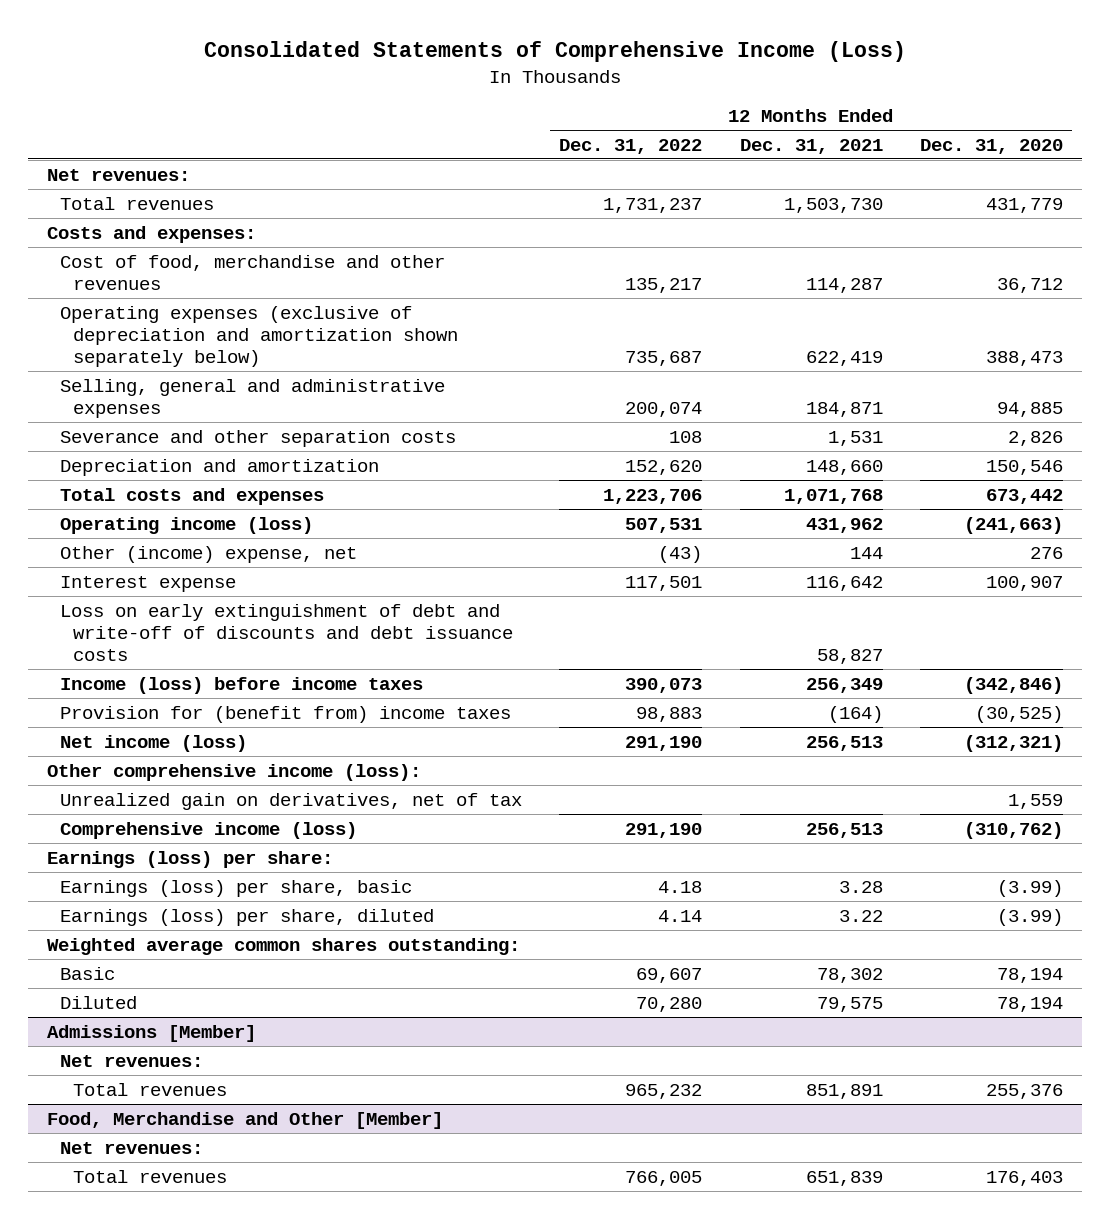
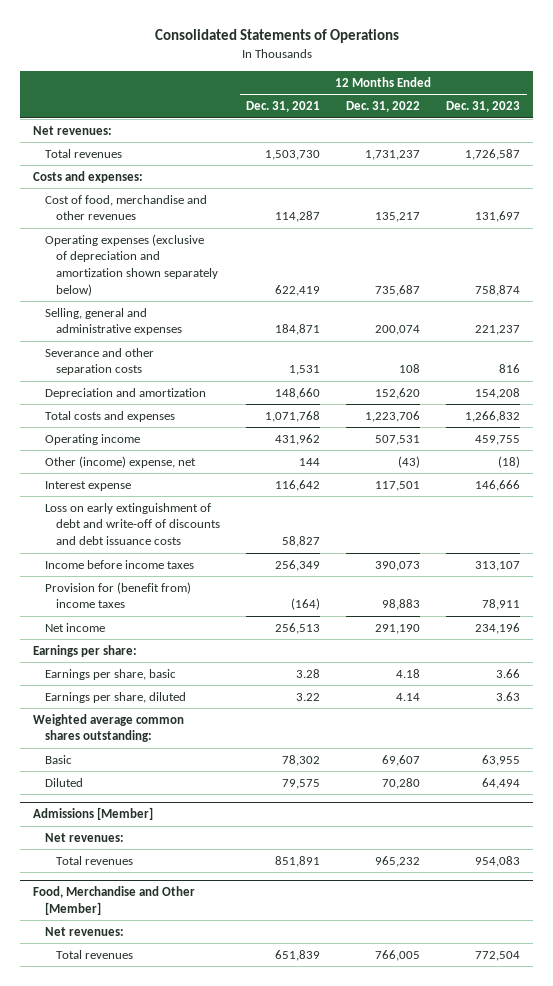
- Consolidated Statements of Comprehensive Income (Loss)
+ Consolidated Statements of Operations
- | 12 Months Ended Dec. 31, 2022 | 12 Months Ended Dec. 31, 2021 | 12 Months Ended Dec. 31, 2020
+ | 12 Months Ended Dec. 31, 2021 | 12 Months Ended Dec. 31, 2022 | 12 Months Ended Dec. 31, 2023
- Operating income (loss) | 507,531 | 431,962 | (241,663)
+ Operating income | 431,962 | 507,531 | 459,755
- Income (loss) before income taxes | 390,073 | 256,349 | (342,846)
+ Income before income taxes | 256,349 | 390,073 | 313,107
- Net income (loss) | 291,190 | 256,513 | (312,321)
- Other comprehensive income (loss):
- Unrealized gain on derivatives, net of tax | | | 1,559
- Comprehensive income (loss) | 291,190 | 256,513 | (310,762)
- Earnings (loss) per share:
- Earnings (loss) per share, basic | 4.18 | 3.28 | (3.99)
- Earnings (loss) per share, diluted | 4.14 | 3.22 | (3.99)
+ Net income | 256,513 | 291,190 | 234,196
+ Earnings per share:
+ Earnings per share, basic | 3.28 | 4.18 | 3.66
+ Earnings per share, diluted | 3.22 | 4.14 | 3.63

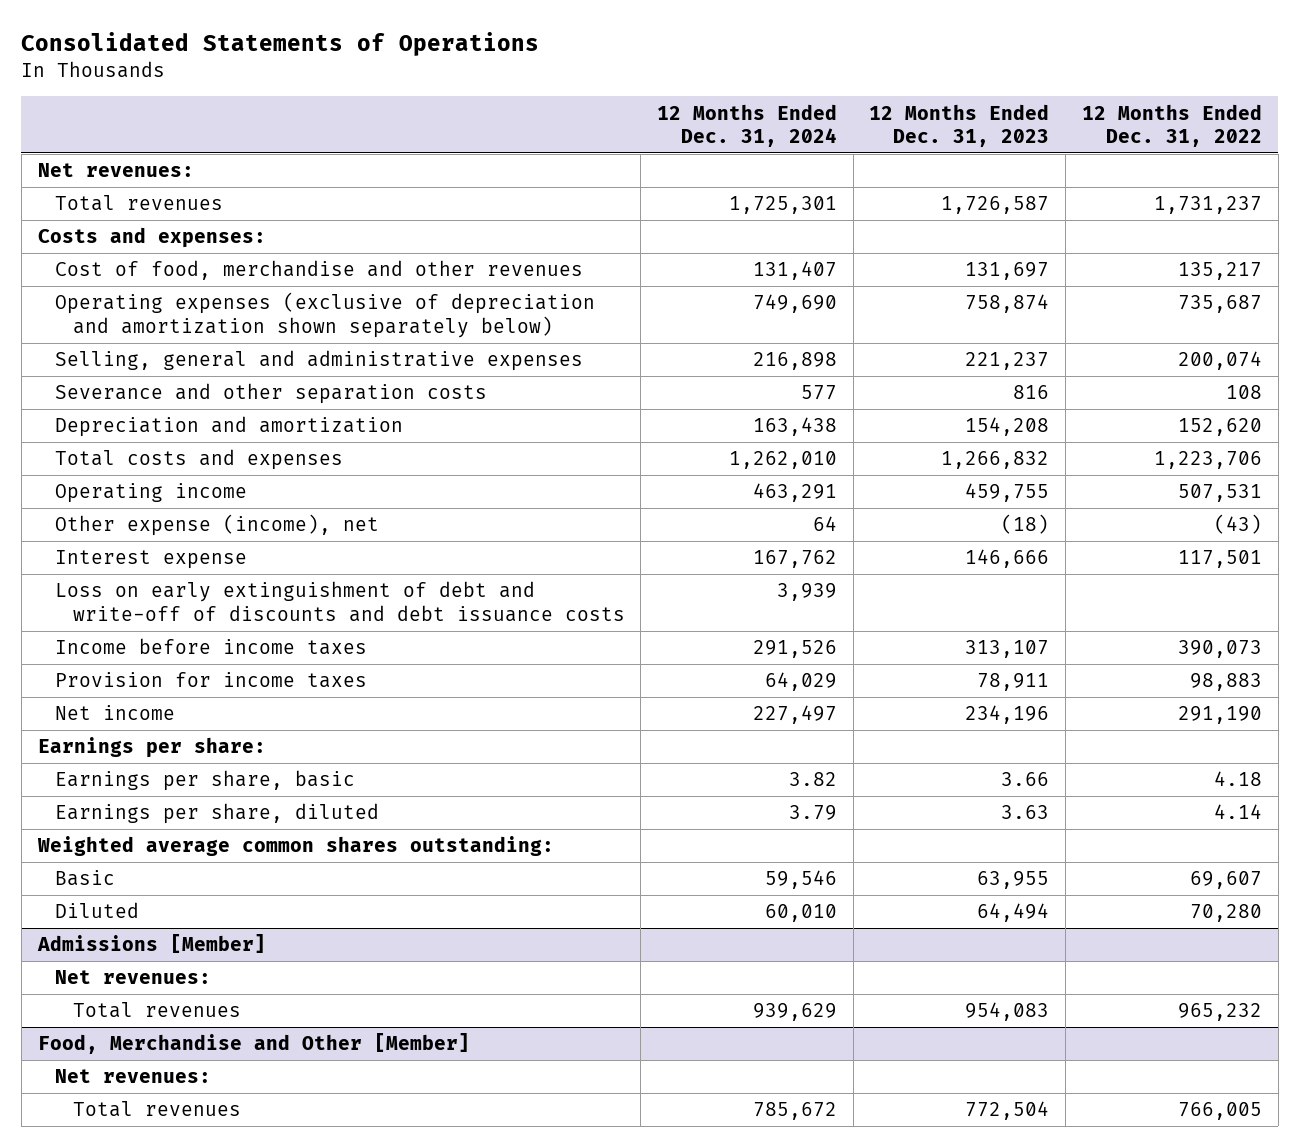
- | 12 Months Ended Dec. 31, 2021 | 12 Months Ended Dec. 31, 2022 | 12 Months Ended Dec. 31, 2023
+ | 12 Months Ended Dec. 31, 2024 | 12 Months Ended Dec. 31, 2023 | 12 Months Ended Dec. 31, 2022
- Other (income) expense, net | 144 | (43) | (18)
+ Other expense (income), net | 64 | (18) | (43)
- Provision for (benefit from) income taxes | (164) | 98,883 | 78,911
+ Provision for income taxes | 64,029 | 78,911 | 98,883

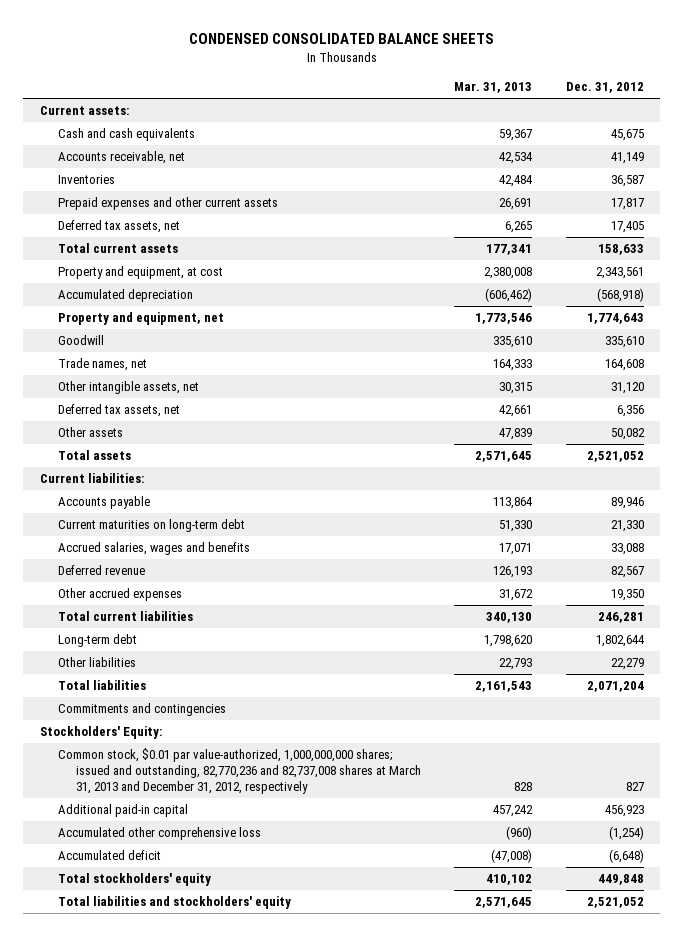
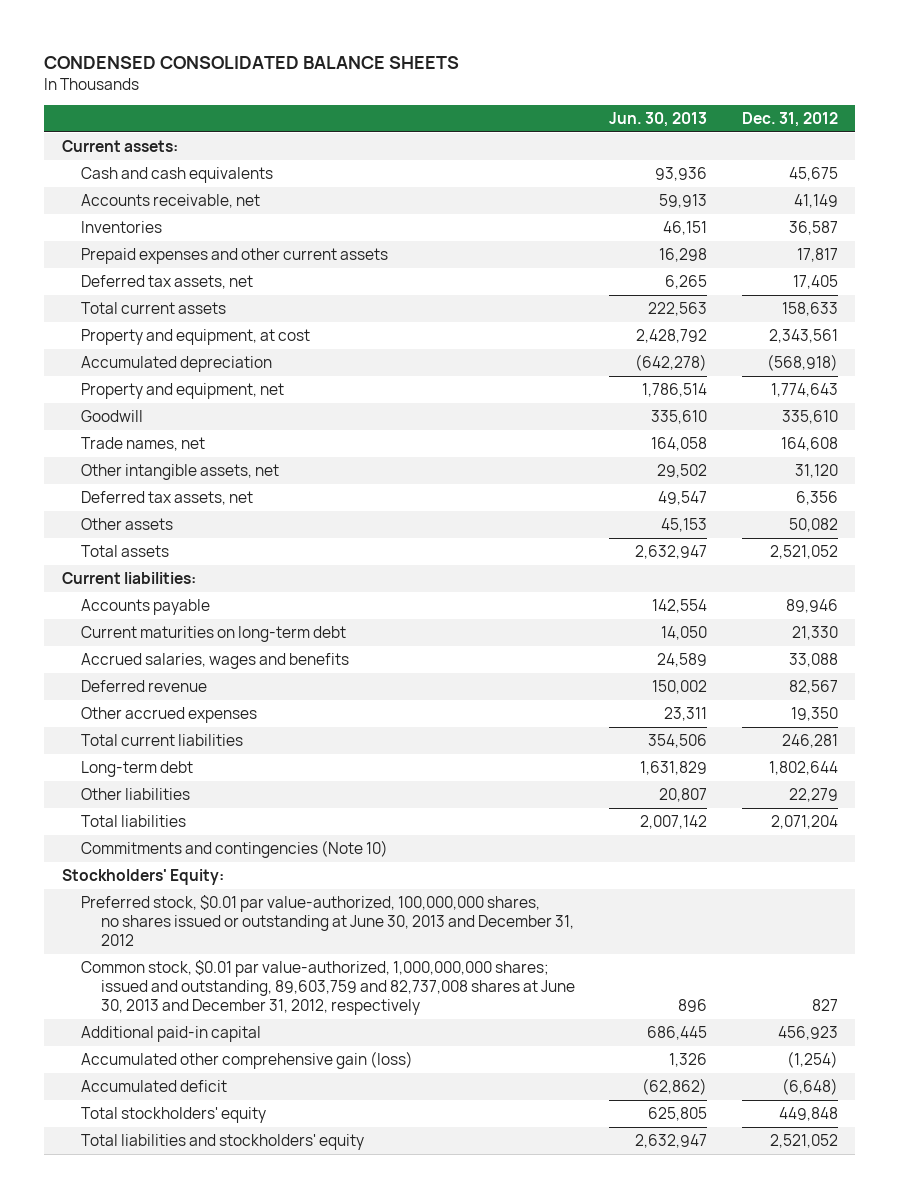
- | Mar. 31, 2013 | Dec. 31, 2012
+ | Jun. 30, 2013 | Dec. 31, 2012
- Commitments and contingencies
+ Commitments and contingencies (Note 10)
- Common stock, $0.01 par value-authorized, 1,000,000,000 shares; issued and outstanding, 82,770,236 and 82,737,008 shares at March 31, 2013 and December 31, 2012, respectively | 828 | 827
+ Preferred stock, $0.01 par value-authorized, 100,000,000 shares, no shares issued or outstanding at June 30, 2013 and December 31, 2012
+ Common stock, $0.01 par value-authorized, 1,000,000,000 shares; issued and outstanding, 89,603,759 and 82,737,008 shares at June 30, 2013 and December 31, 2012, respectively | 896 | 827
- Accumulated other comprehensive loss | (960) | (1,254)
+ Accumulated other comprehensive gain (loss) | 1,326 | (1,254)

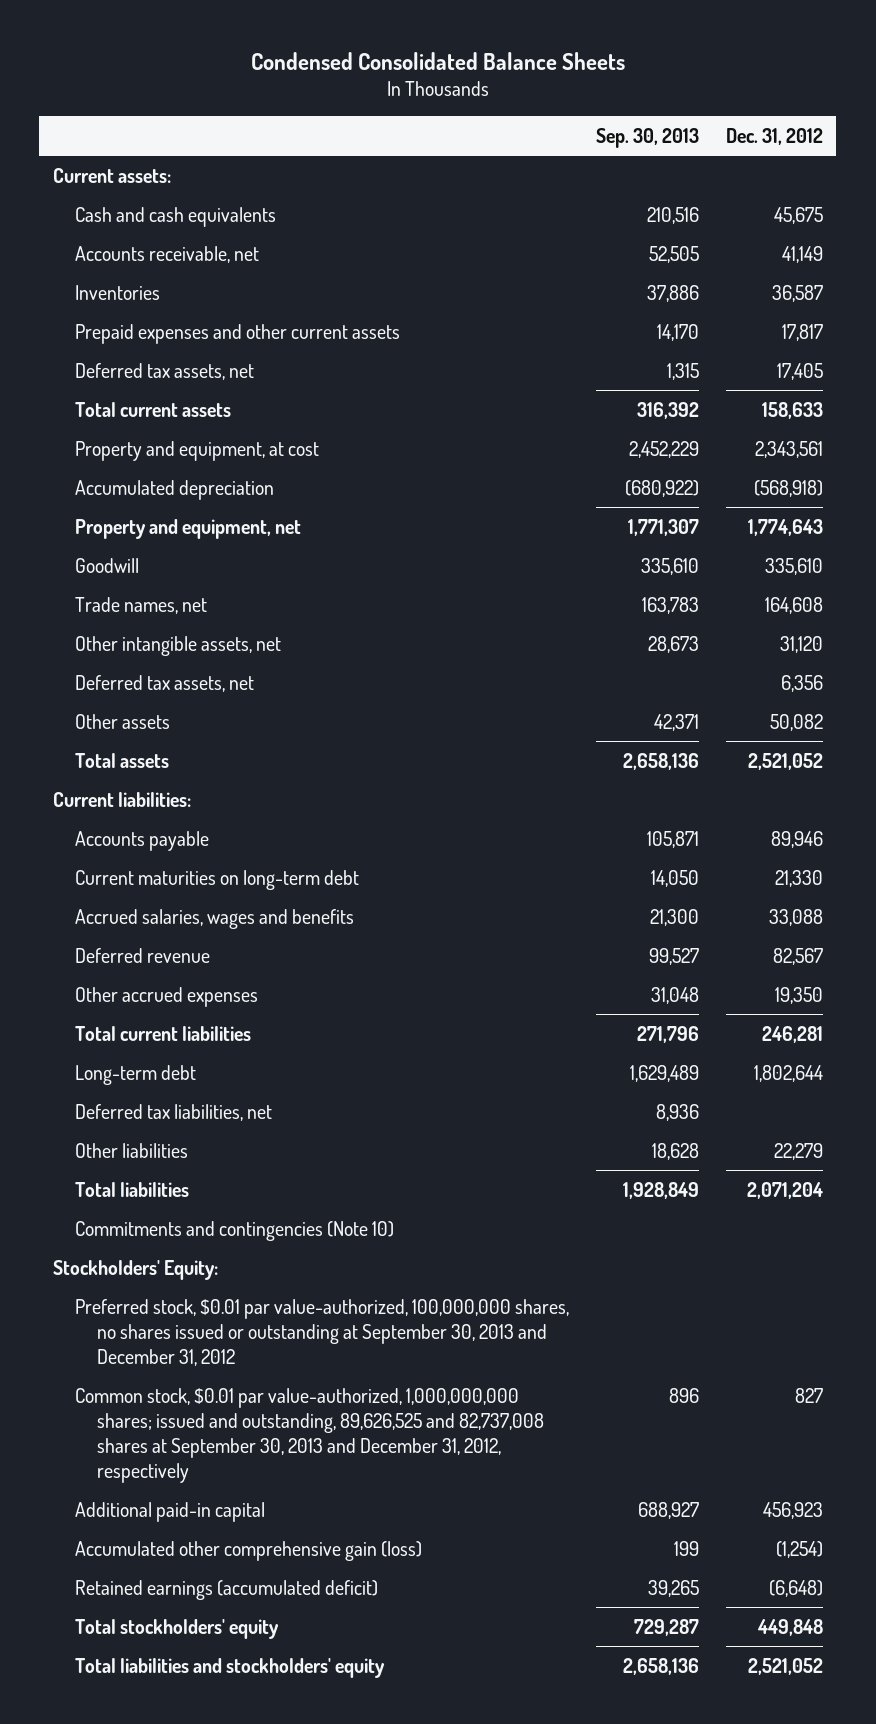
- CONDENSED CONSOLIDATED BALANCE SHEETS
+ Condensed Consolidated Balance Sheets
- | Jun. 30, 2013 | Dec. 31, 2012
+ | Sep. 30, 2013 | Dec. 31, 2012
+ Deferred tax liabilities, net | 8,936 |
- Preferred stock, $0.01 par value-authorized, 100,000,000 shares, no shares issued or outstanding at June 30, 2013 and December 31, 2012
- Common stock, $0.01 par value-authorized, 1,000,000,000 shares; issued and outstanding, 89,603,759 and 82,737,008 shares at June 30, 2013 and December 31, 2012, respectively | 896 | 827
+ Preferred stock, $0.01 par value-authorized, 100,000,000 shares, no shares issued or outstanding at September 30, 2013 and December 31, 2012
+ Common stock, $0.01 par value-authorized, 1,000,000,000 shares; issued and outstanding, 89,626,525 and 82,737,008 shares at September 30, 2013 and December 31, 2012, respectively | 896 | 827
- Accumulated deficit | (62,862) | (6,648)
+ Retained earnings (accumulated deficit) | 39,265 | (6,648)

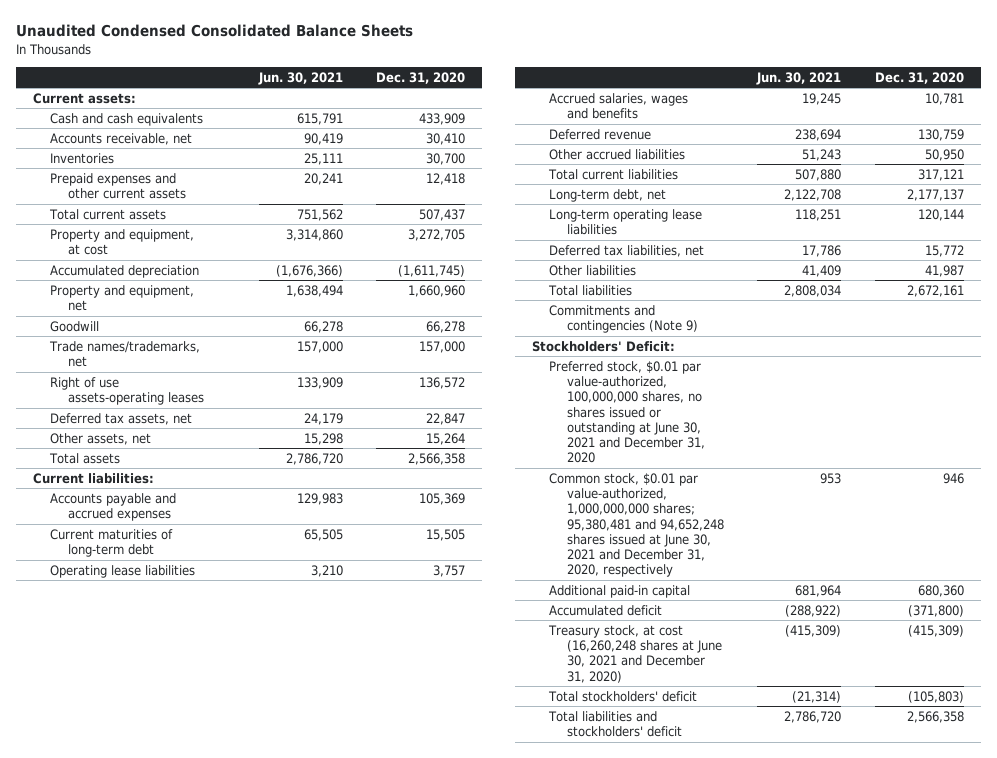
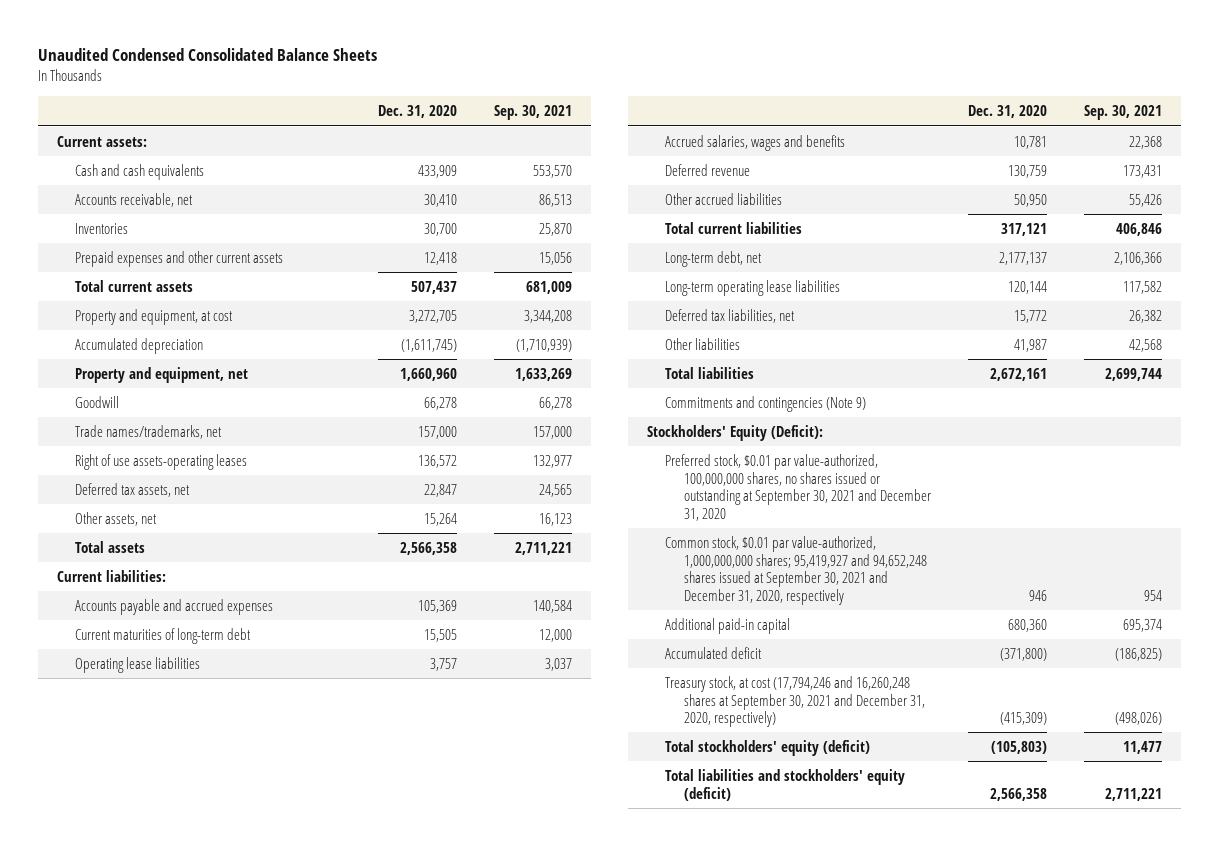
- | Jun. 30, 2021 | Dec. 31, 2020
+ | Dec. 31, 2020 | Sep. 30, 2021
- Stockholders' Deficit:
- Preferred stock, $0.01 par value-authorized, 100,000,000 shares, no shares issued or outstanding at June 30, 2021 and December 31, 2020
- Common stock, $0.01 par value-authorized, 1,000,000,000 shares; 95,380,481 and 94,652,248 shares issued at June 30, 2021 and December 31, 2020, respectively | 953 | 946
+ Stockholders' Equity (Deficit):
+ Preferred stock, $0.01 par value-authorized, 100,000,000 shares, no shares issued or outstanding at September 30, 2021 and December 31, 2020
+ Common stock, $0.01 par value-authorized, 1,000,000,000 shares; 95,419,927 and 94,652,248 shares issued at September 30, 2021 and December 31, 2020, respectively | 946 | 954
- Treasury stock, at cost (16,260,248 shares at June 30, 2021 and December 31, 2020) | (415,309) | (415,309)
- Total stockholders' deficit | (21,314) | (105,803)
- Total liabilities and stockholders' deficit | 2,786,720 | 2,566,358
+ Treasury stock, at cost (17,794,246 and 16,260,248 shares at September 30, 2021 and December 31, 2020, respectively) | (415,309) | (498,026)
+ Total stockholders' equity (deficit) | (105,803) | 11,477
+ Total liabilities and stockholders' equity (deficit) | 2,566,358 | 2,711,221

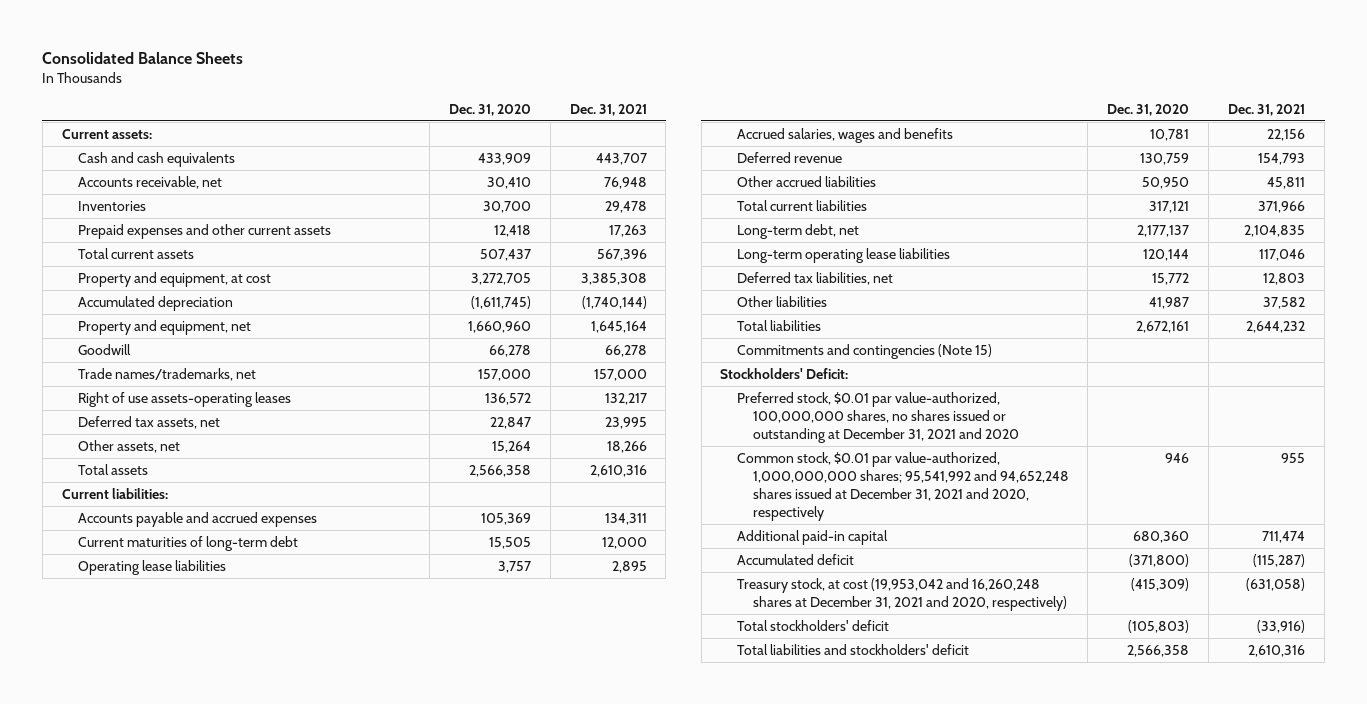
- Unaudited Condensed Consolidated Balance Sheets
+ Consolidated Balance Sheets
- | Dec. 31, 2020 | Sep. 30, 2021
+ | Dec. 31, 2020 | Dec. 31, 2021
- Commitments and contingencies (Note 9)
- Stockholders' Equity (Deficit):
- Preferred stock, $0.01 par value-authorized, 100,000,000 shares, no shares issued or outstanding at September 30, 2021 and December 31, 2020
- Common stock, $0.01 par value-authorized, 1,000,000,000 shares; 95,419,927 and 94,652,248 shares issued at September 30, 2021 and December 31, 2020, respectively | 946 | 954
+ Commitments and contingencies (Note 15)
+ Stockholders' Deficit:
+ Preferred stock, $0.01 par value-authorized, 100,000,000 shares, no shares issued or outstanding at December 31, 2021 and 2020
+ Common stock, $0.01 par value-authorized, 1,000,000,000 shares; 95,541,992 and 94,652,248 shares issued at December 31, 2021 and 2020, respectively | 946 | 955
- Treasury stock, at cost (17,794,246 and 16,260,248 shares at September 30, 2021 and December 31, 2020, respectively) | (415,309) | (498,026)
- Total stockholders' equity (deficit) | (105,803) | 11,477
- Total liabilities and stockholders' equity (deficit) | 2,566,358 | 2,711,221
+ Treasury stock, at cost (19,953,042 and 16,260,248 shares at December 31, 2021 and 2020, respectively) | (415,309) | (631,058)
+ Total stockholders' deficit | (105,803) | (33,916)
+ Total liabilities and stockholders' deficit | 2,566,358 | 2,610,316

